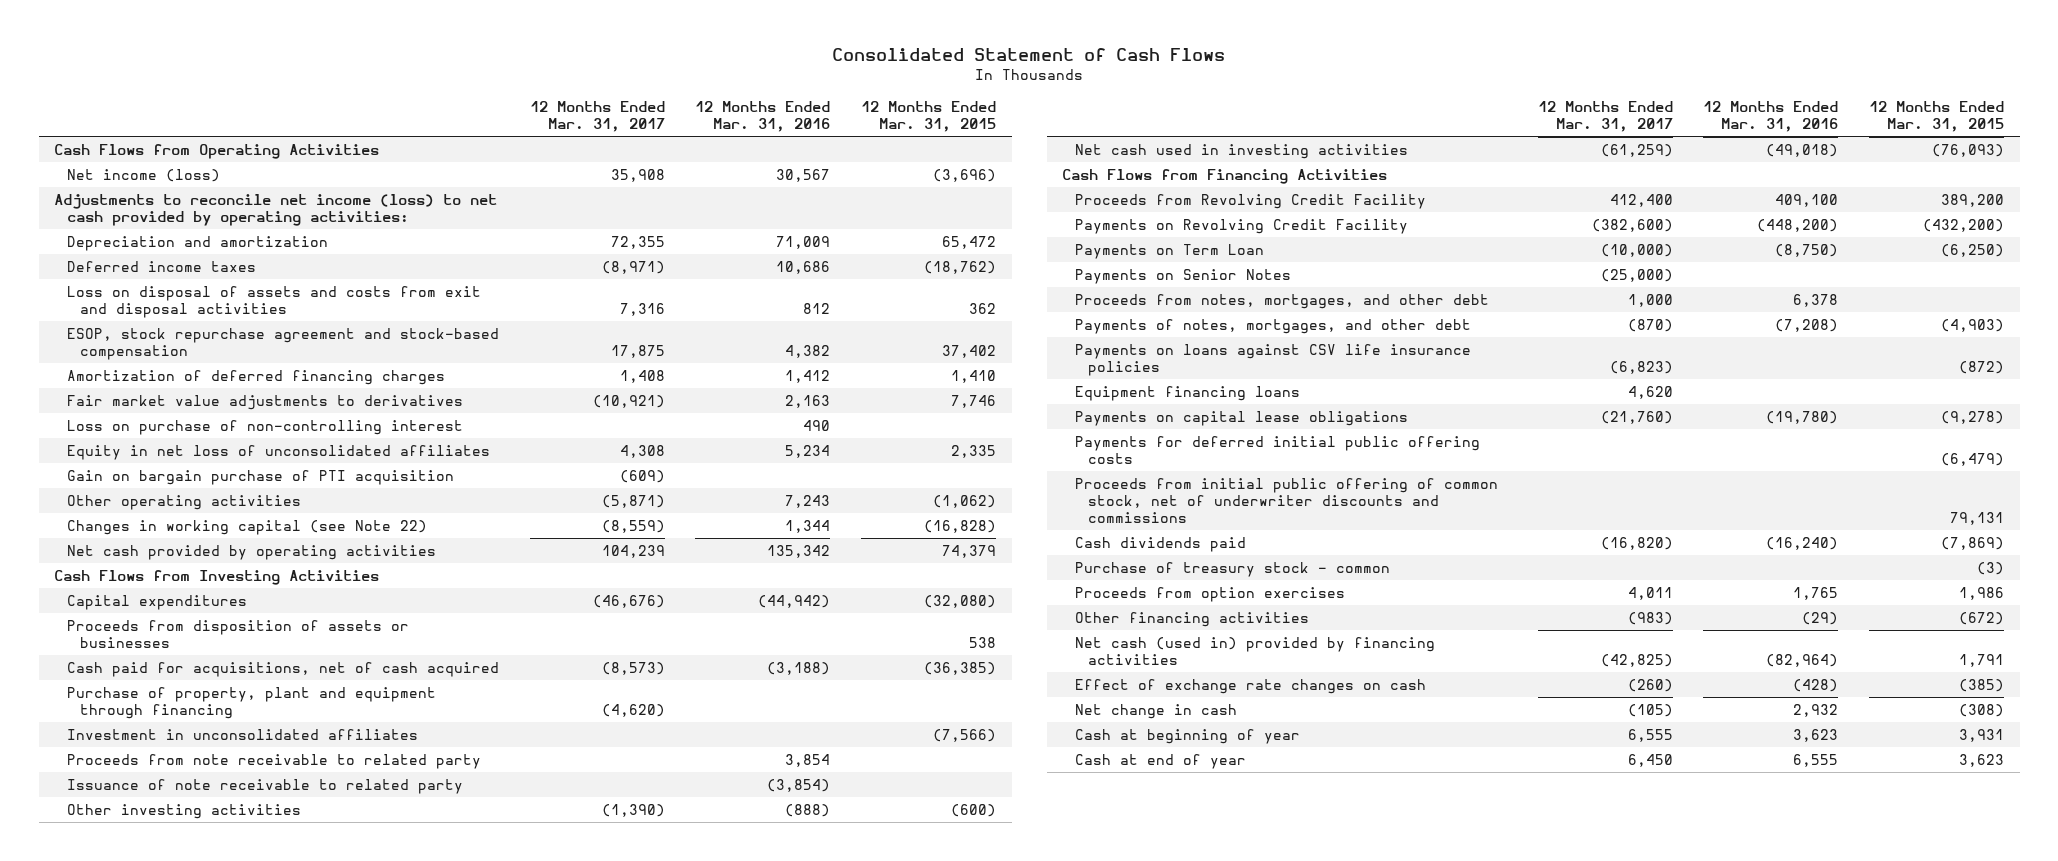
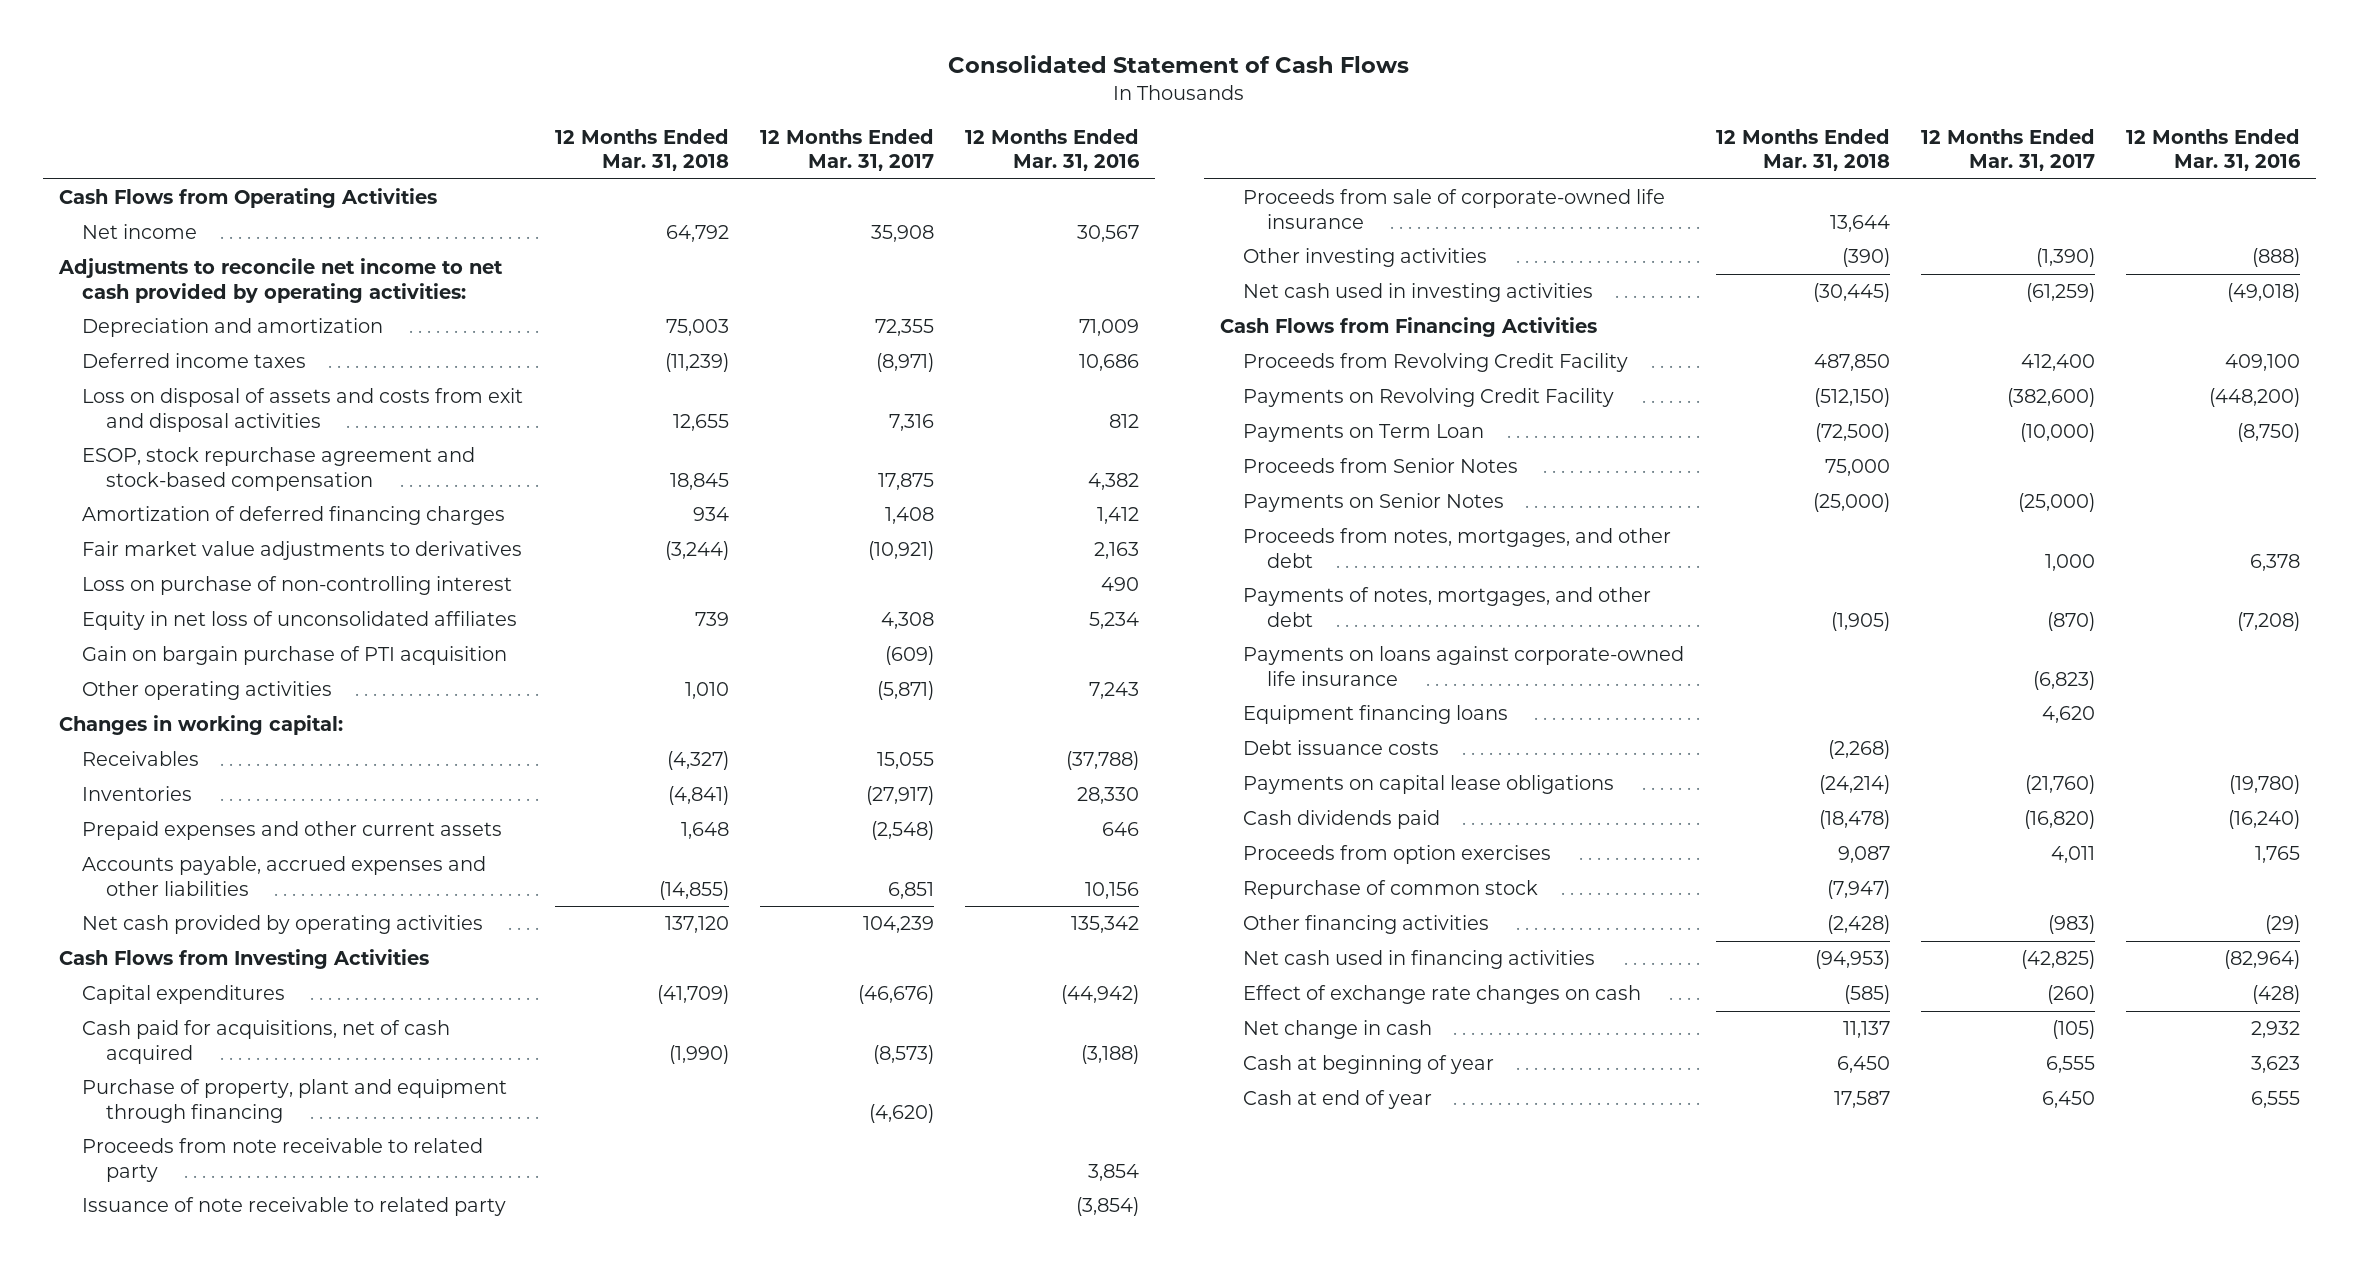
- | 12 Months Ended Mar. 31, 2017 | 12 Months Ended Mar. 31, 2016 | 12 Months Ended Mar. 31, 2015
+ | 12 Months Ended Mar. 31, 2018 | 12 Months Ended Mar. 31, 2017 | 12 Months Ended Mar. 31, 2016
- Net income (loss) | 35,908 | 30,567 | (3,696)
- Adjustments to reconcile net income (loss) to net cash provided by operating activities:
+ Net income | 64,792 | 35,908 | 30,567
+ Adjustments to reconcile net income to net cash provided by operating activities:
- Changes in working capital (see Note 22) | (8,559) | 1,344 | (16,828)
+ Changes in working capital:
+ Receivables | (4,327) | 15,055 | (37,788)
+ Inventories | (4,841) | (27,917) | 28,330
+ Prepaid expenses and other current assets | 1,648 | (2,548) | 646
+ Accounts payable, accrued expenses and other liabilities | (14,855) | 6,851 | 10,156
- Proceeds from disposition of assets or businesses | | | 538
- Investment in unconsolidated affiliates | | | (7,566)
+ Proceeds from sale of corporate-owned life insurance | 13,644 | |
+ Proceeds from Senior Notes | 75,000 | |
- Payments on loans against CSV life insurance policies | (6,823) | | (872)
+ Payments on loans against corporate-owned life insurance | | (6,823) |
+ Debt issuance costs | (2,268) | |
- Payments for deferred initial public offering costs | | | (6,479)
- Proceeds from initial public offering of common stock, net of underwriter discounts and commissions | | | 79,131
- Purchase of treasury stock - common | | | (3)
+ Repurchase of common stock | (7,947) | |
- Net cash (used in) provided by financing activities | (42,825) | (82,964) | 1,791
+ Net cash used in financing activities | (94,953) | (42,825) | (82,964)

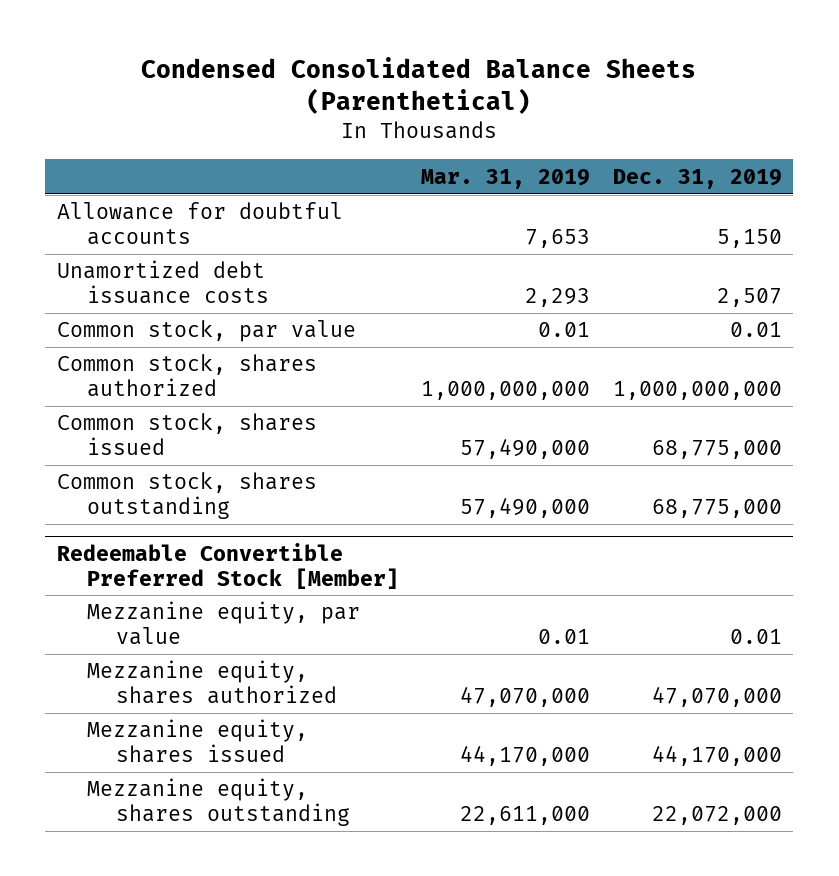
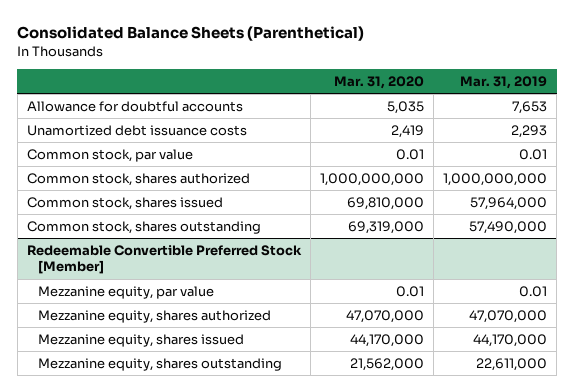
- Condensed Consolidated Balance Sheets (Parenthetical)
+ Consolidated Balance Sheets (Parenthetical)
- | Mar. 31, 2019 | Dec. 31, 2019
+ | Mar. 31, 2020 | Mar. 31, 2019
- Common stock, shares issued | 57,490,000 | 68,775,000
+ Common stock, shares issued | 69,810,000 | 57,964,000

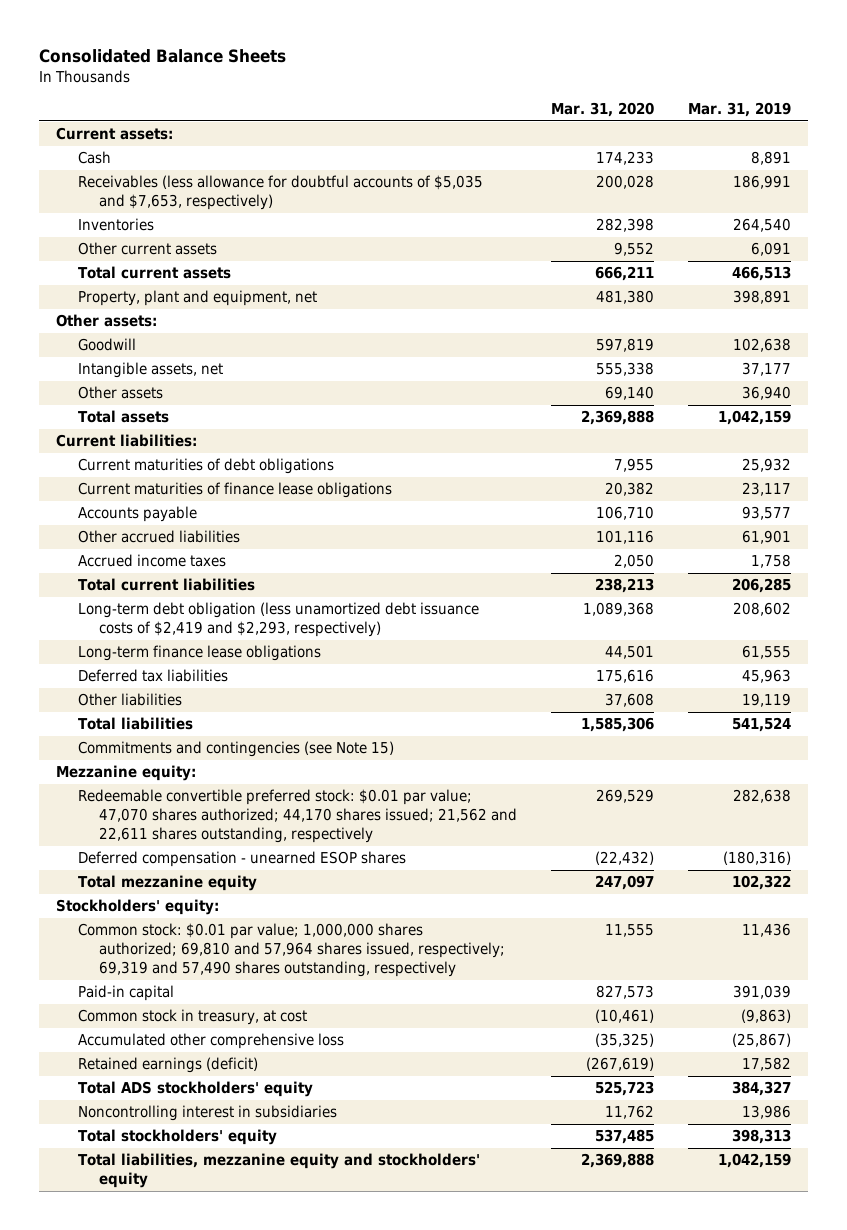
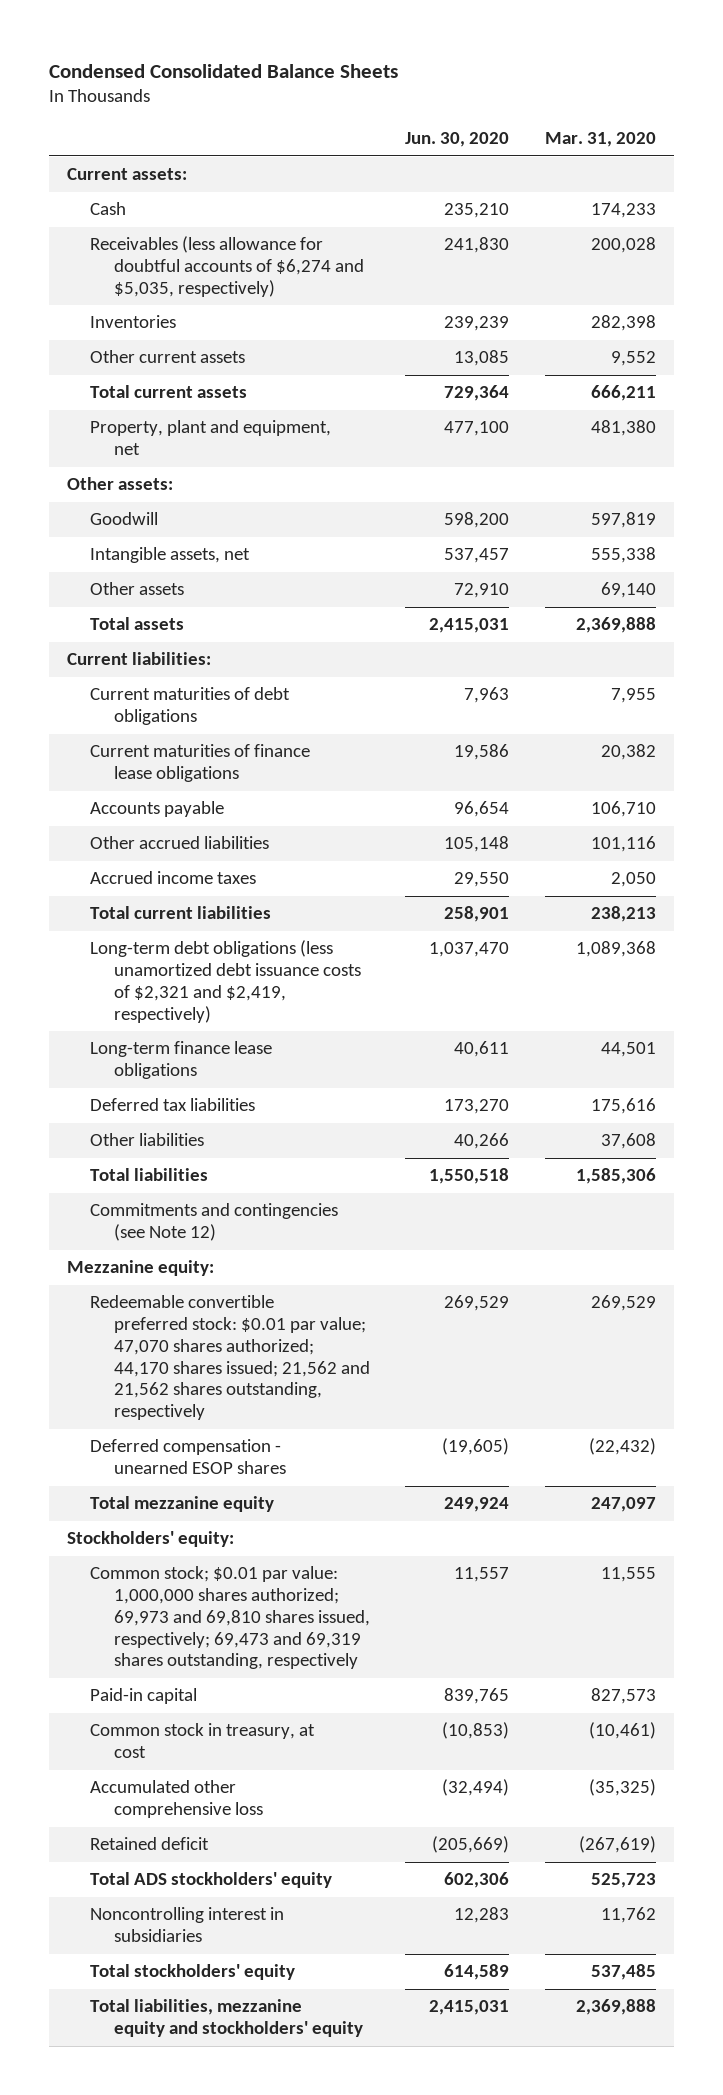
- Consolidated Balance Sheets
+ Condensed Consolidated Balance Sheets
- | Mar. 31, 2020 | Mar. 31, 2019
+ | Jun. 30, 2020 | Mar. 31, 2020
- Receivables (less allowance for doubtful accounts of $5,035 and $7,653, respectively) | 200,028 | 186,991
+ Receivables (less allowance for doubtful accounts of $6,274 and $5,035, respectively) | 241,830 | 200,028
- Long-term debt obligation (less unamortized debt issuance costs of $2,419 and $2,293, respectively) | 1,089,368 | 208,602
+ Long-term debt obligations (less unamortized debt issuance costs of $2,321 and $2,419, respectively) | 1,037,470 | 1,089,368
- Commitments and contingencies (see Note 15)
+ Commitments and contingencies (see Note 12)
- Redeemable convertible preferred stock: $0.01 par value; 47,070 shares authorized; 44,170 shares issued; 21,562 and 22,611 shares outstanding, respectively | 269,529 | 282,638
+ Redeemable convertible preferred stock: $0.01 par value; 47,070 shares authorized; 44,170 shares issued; 21,562 and 21,562 shares outstanding, respectively | 269,529 | 269,529
- Common stock: $0.01 par value; 1,000,000 shares authorized; 69,810 and 57,964 shares issued, respectively; 69,319 and 57,490 shares outstanding, respectively | 11,555 | 11,436
+ Common stock; $0.01 par value: 1,000,000 shares authorized; 69,973 and 69,810 shares issued, respectively; 69,473 and 69,319 shares outstanding, respectively | 11,557 | 11,555
- Retained earnings (deficit) | (267,619) | 17,582
+ Retained deficit | (205,669) | (267,619)

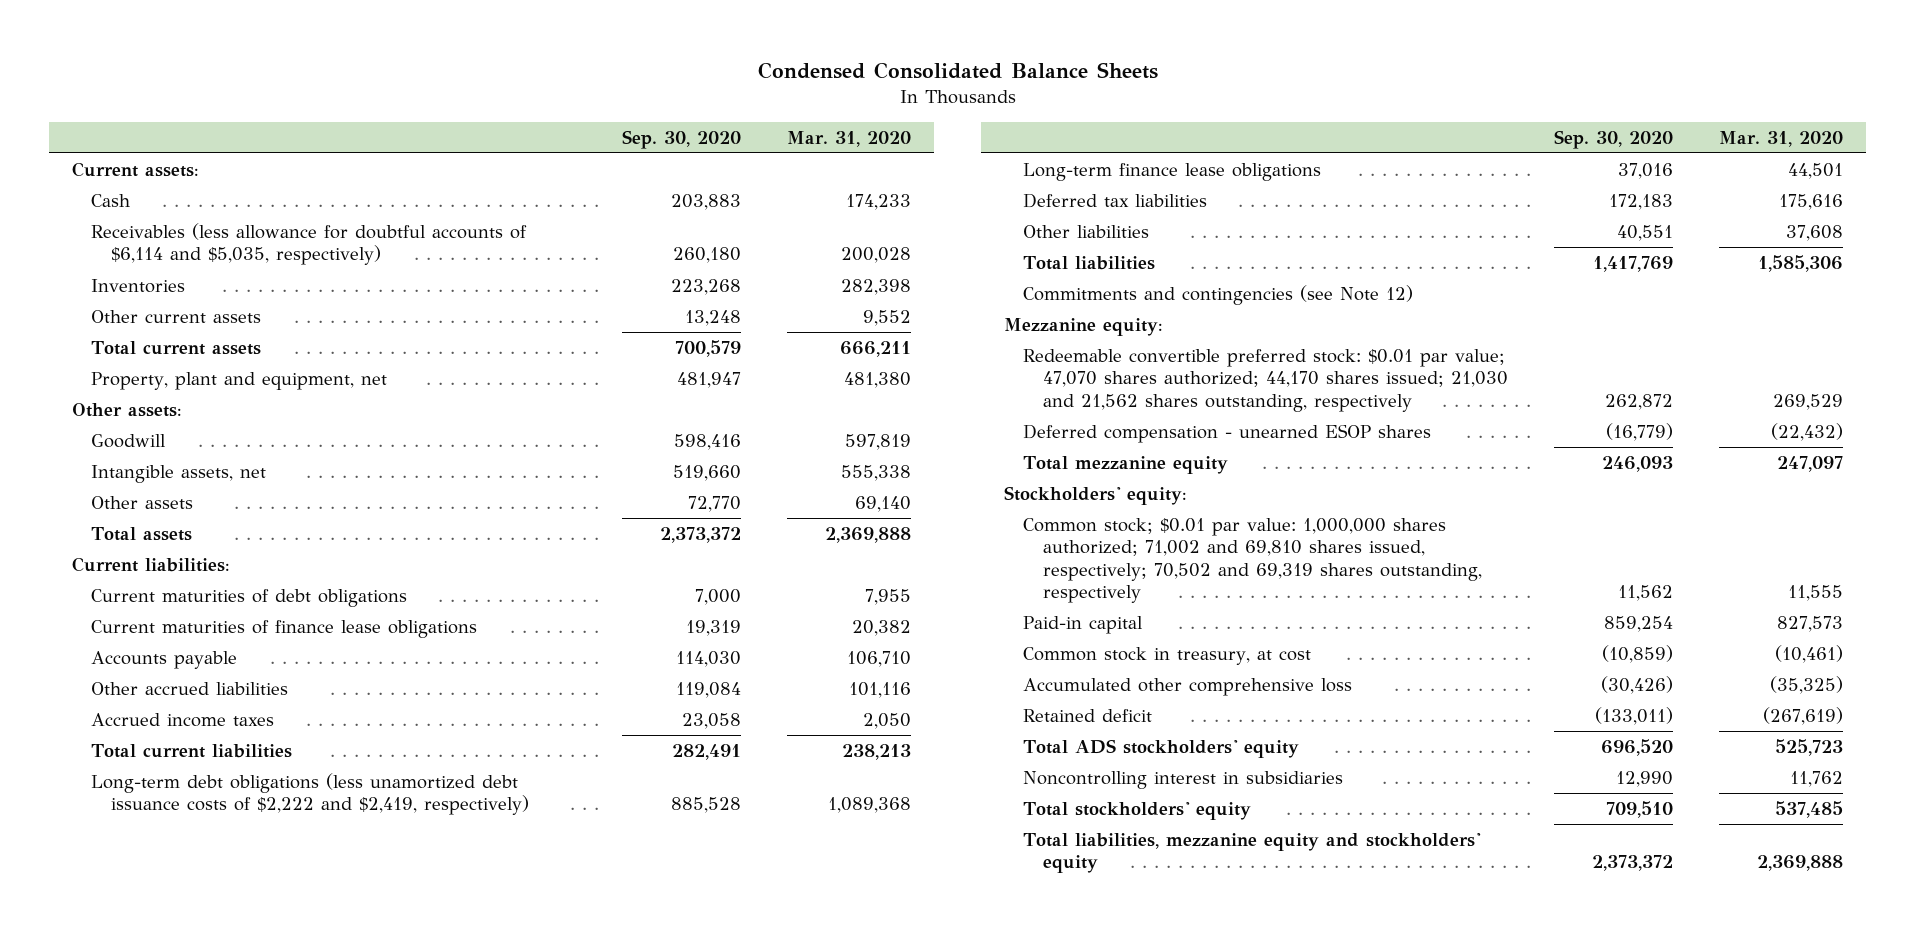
- | Jun. 30, 2020 | Mar. 31, 2020
+ | Sep. 30, 2020 | Mar. 31, 2020
- Receivables (less allowance for doubtful accounts of $6,274 and $5,035, respectively) | 241,830 | 200,028
+ Receivables (less allowance for doubtful accounts of $6,114 and $5,035, respectively) | 260,180 | 200,028
- Long-term debt obligations (less unamortized debt issuance costs of $2,321 and $2,419, respectively) | 1,037,470 | 1,089,368
+ Long-term debt obligations (less unamortized debt issuance costs of $2,222 and $2,419, respectively) | 885,528 | 1,089,368
- Redeemable convertible preferred stock: $0.01 par value; 47,070 shares authorized; 44,170 shares issued; 21,562 and 21,562 shares outstanding, respectively | 269,529 | 269,529
+ Redeemable convertible preferred stock: $0.01 par value; 47,070 shares authorized; 44,170 shares issued; 21,030 and 21,562 shares outstanding, respectively | 262,872 | 269,529
- Common stock; $0.01 par value: 1,000,000 shares authorized; 69,973 and 69,810 shares issued, respectively; 69,473 and 69,319 shares outstanding, respectively | 11,557 | 11,555
+ Common stock; $0.01 par value: 1,000,000 shares authorized; 71,002 and 69,810 shares issued, respectively; 70,502 and 69,319 shares outstanding, respectively | 11,562 | 11,555

